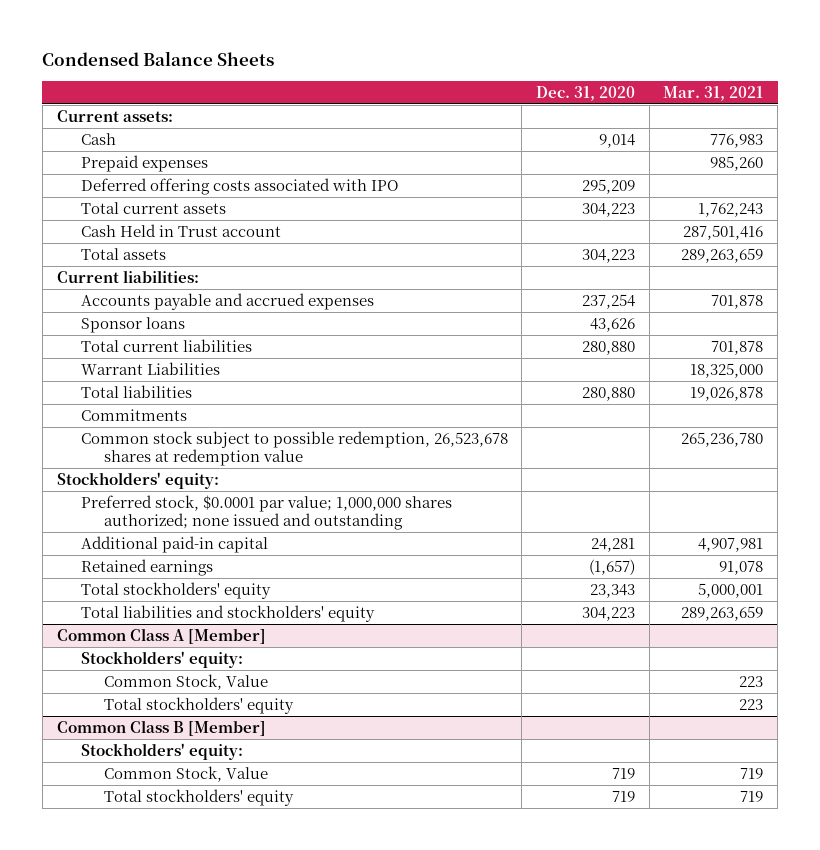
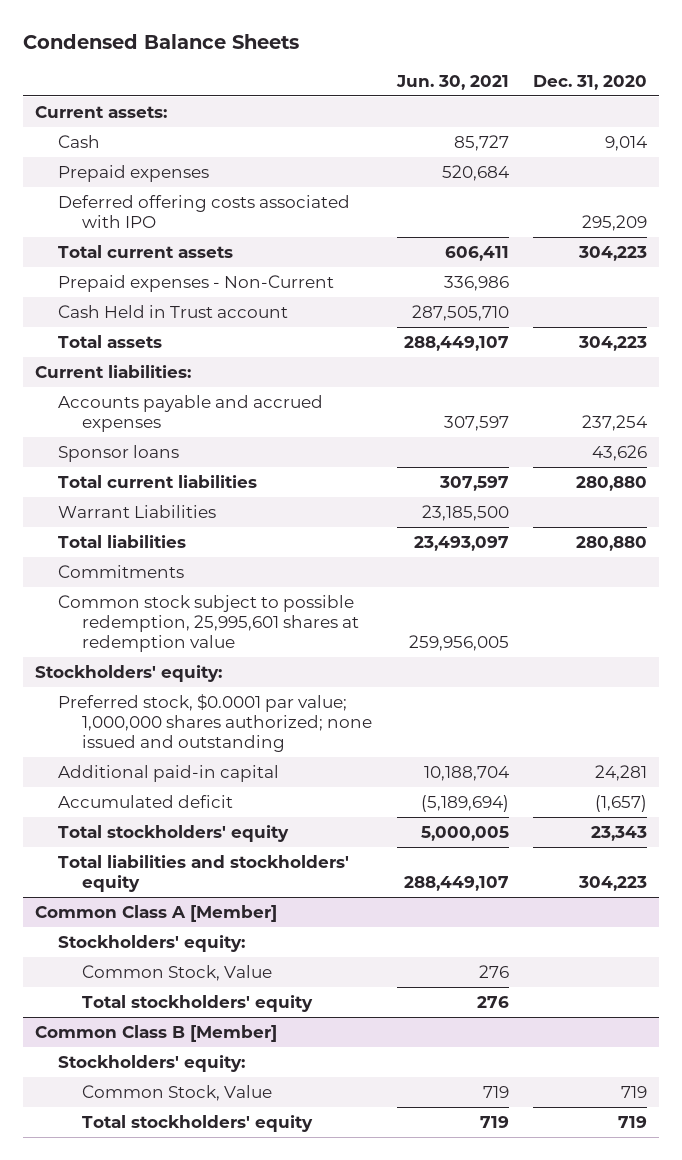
- | Dec. 31, 2020 | Mar. 31, 2021
+ | Jun. 30, 2021 | Dec. 31, 2020
+ Prepaid expenses - Non-Current | 336,986 |
- Common stock subject to possible redemption, 26,523,678 shares at redemption value | | 265,236,780
+ Common stock subject to possible redemption, 25,995,601 shares at redemption value | 259,956,005 |
- Retained earnings | (1,657) | 91,078
+ Accumulated deficit | (5,189,694) | (1,657)

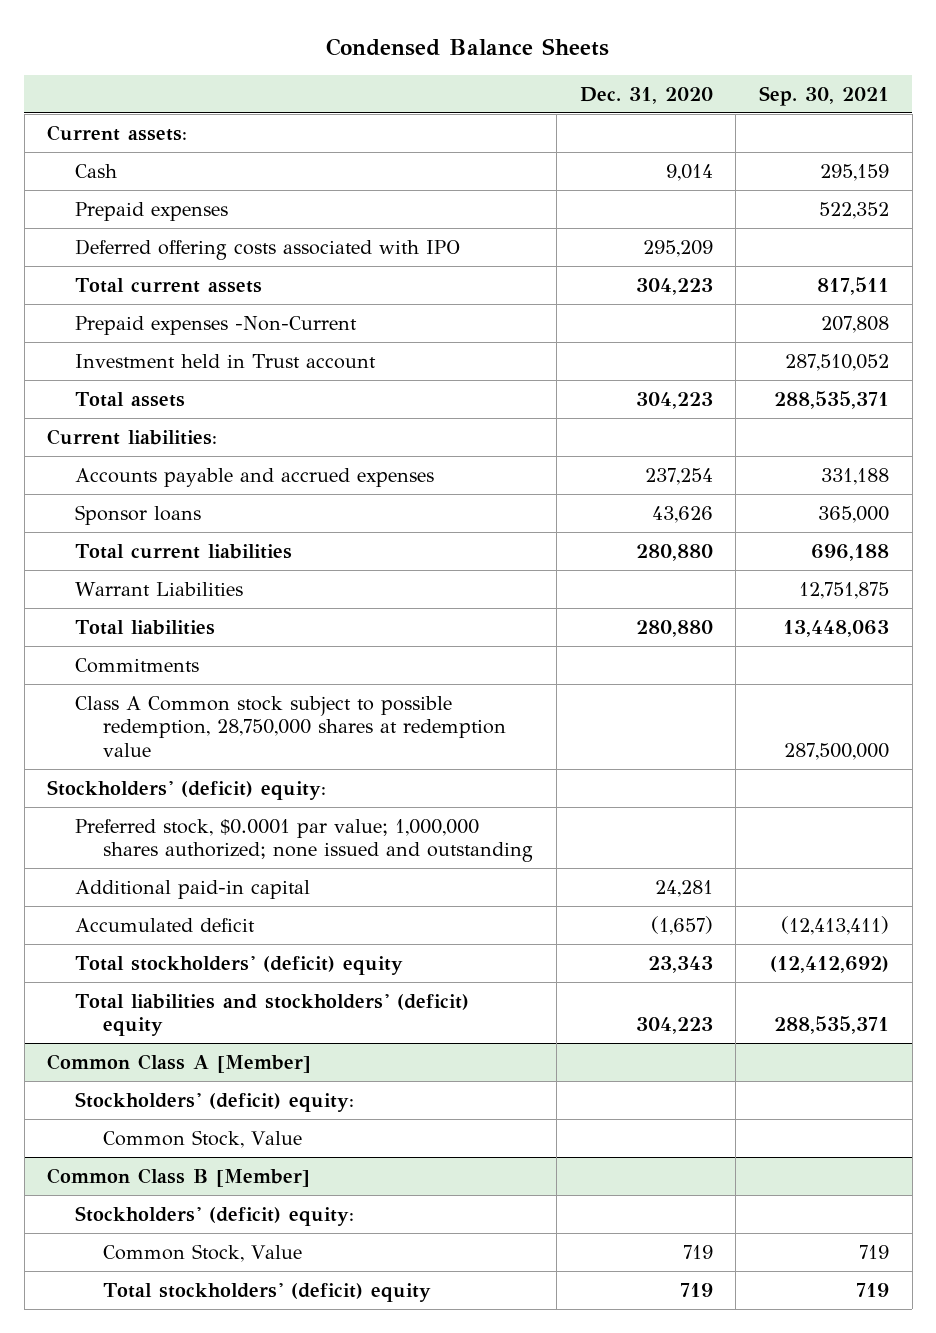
- | Jun. 30, 2021 | Dec. 31, 2020
+ | Dec. 31, 2020 | Sep. 30, 2021
- Prepaid expenses - Non-Current | 336,986 |
- Cash Held in Trust account | 287,505,710 |
+ Prepaid expenses -Non-Current | | 207,808
+ Investment held in Trust account | | 287,510,052
- Common stock subject to possible redemption, 25,995,601 shares at redemption value | 259,956,005 |
- Stockholders' equity:
+ Class A Common stock subject to possible redemption, 28,750,000 shares at redemption value | | 287,500,000
+ Stockholders' (deficit) equity:
- Total stockholders' equity | 5,000,005 | 23,343
- Total liabilities and stockholders' equity | 288,449,107 | 304,223
+ Total stockholders' (deficit) equity | 23,343 | (12,412,692)
+ Total liabilities and stockholders' (deficit) equity | 304,223 | 288,535,371
@ Common Class A [Member]
- Stockholders' equity:
+ Stockholders' (deficit) equity:
- Total stockholders' equity | 276 |
@ Common Class B [Member]
- Stockholders' equity:
+ Stockholders' (deficit) equity:
- Total stockholders' equity | 719 | 719
+ Total stockholders' (deficit) equity | 719 | 719

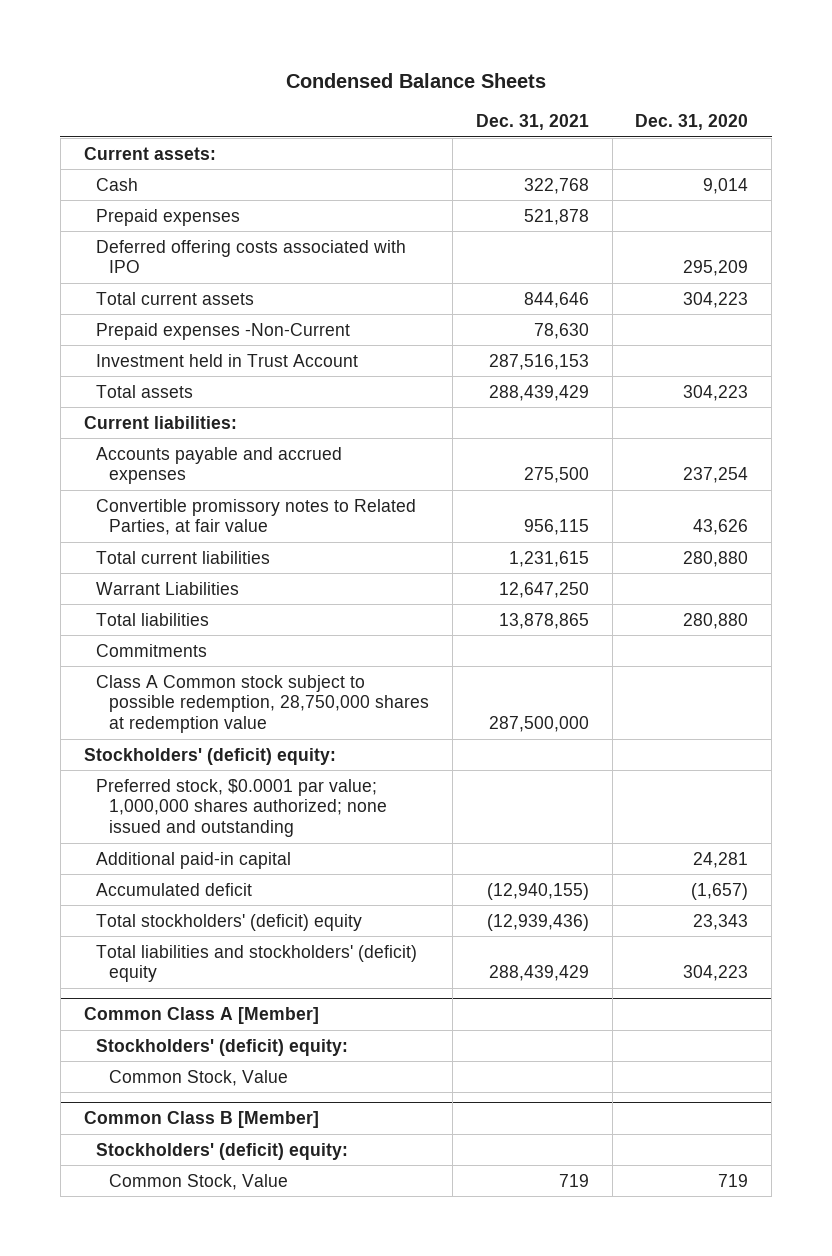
- | Dec. 31, 2020 | Sep. 30, 2021
+ | Dec. 31, 2021 | Dec. 31, 2020
- Investment held in Trust account | | 287,510,052
+ Investment held in Trust Account | 287,516,153 |
- Sponsor loans | 43,626 | 365,000
+ Convertible promissory notes to Related Parties, at fair value | 956,115 | 43,626
@ Common Class B [Member]
- Total stockholders' (deficit) equity | 719 | 719

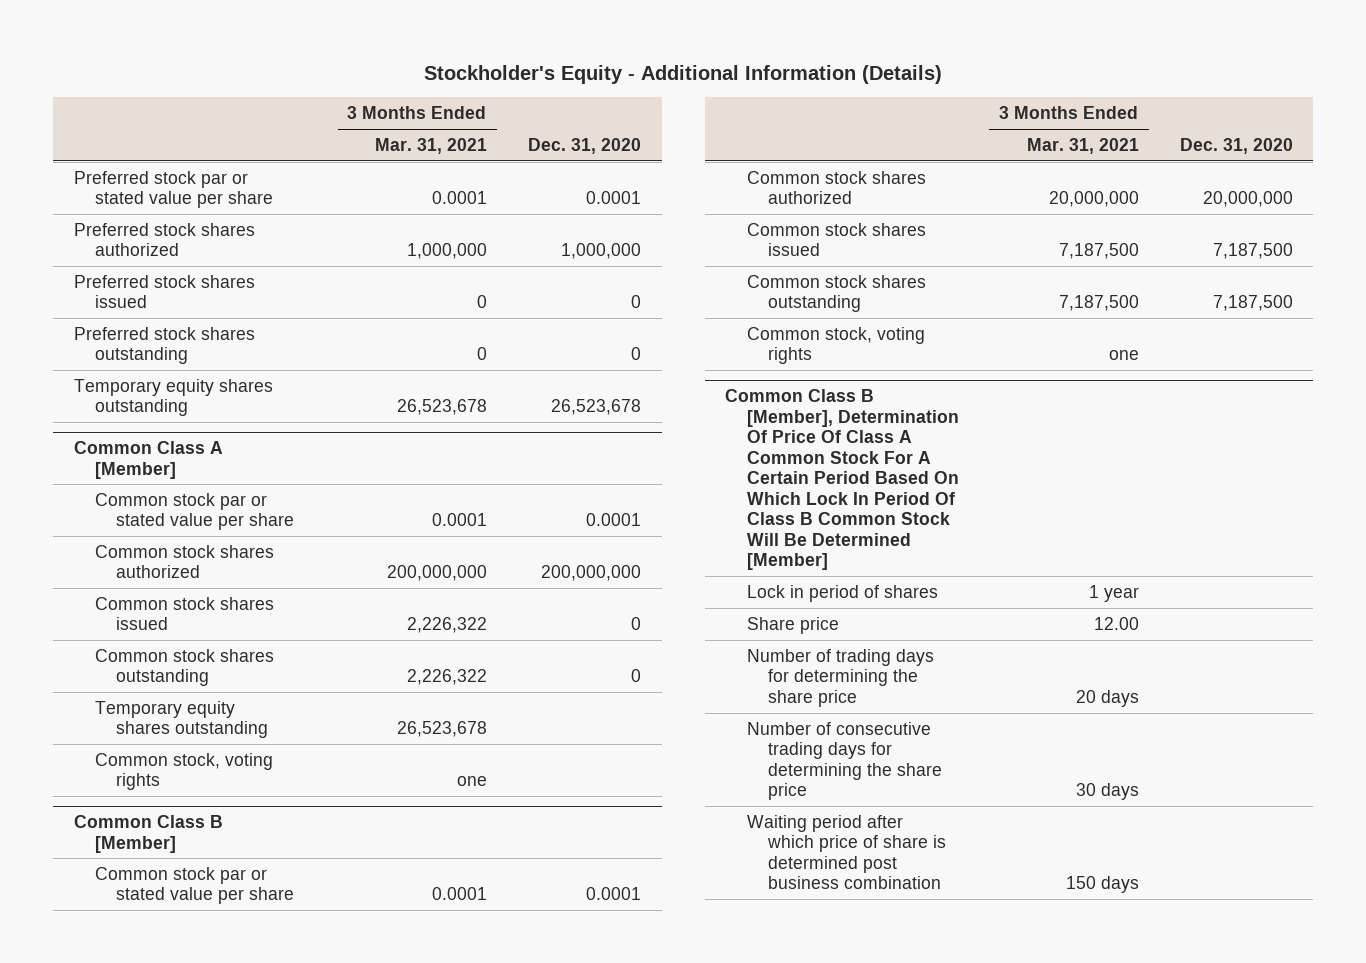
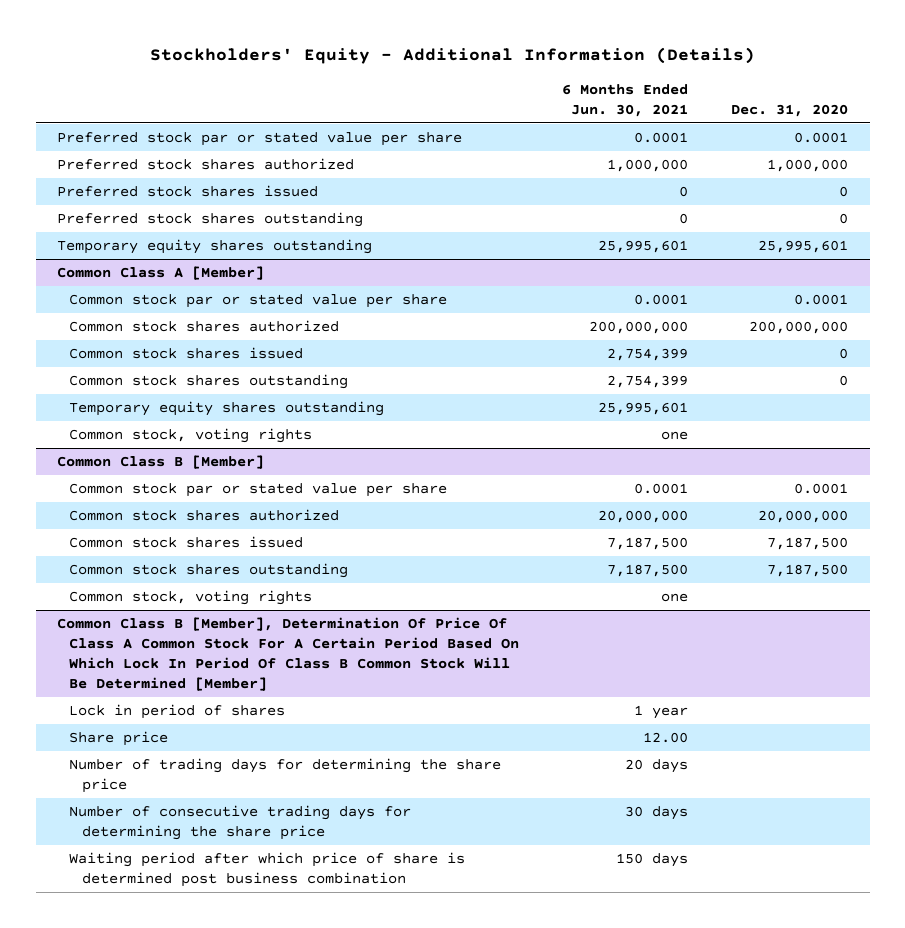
- Stockholder's Equity - Additional Information (Details)
+ Stockholders' Equity - Additional Information (Details)
- | 3 Months Ended Mar. 31, 2021 | Dec. 31, 2020
+ | 6 Months Ended Jun. 30, 2021 | Dec. 31, 2020
- Temporary equity shares outstanding | 26,523,678 | 26,523,678
+ Temporary equity shares outstanding | 25,995,601 | 25,995,601

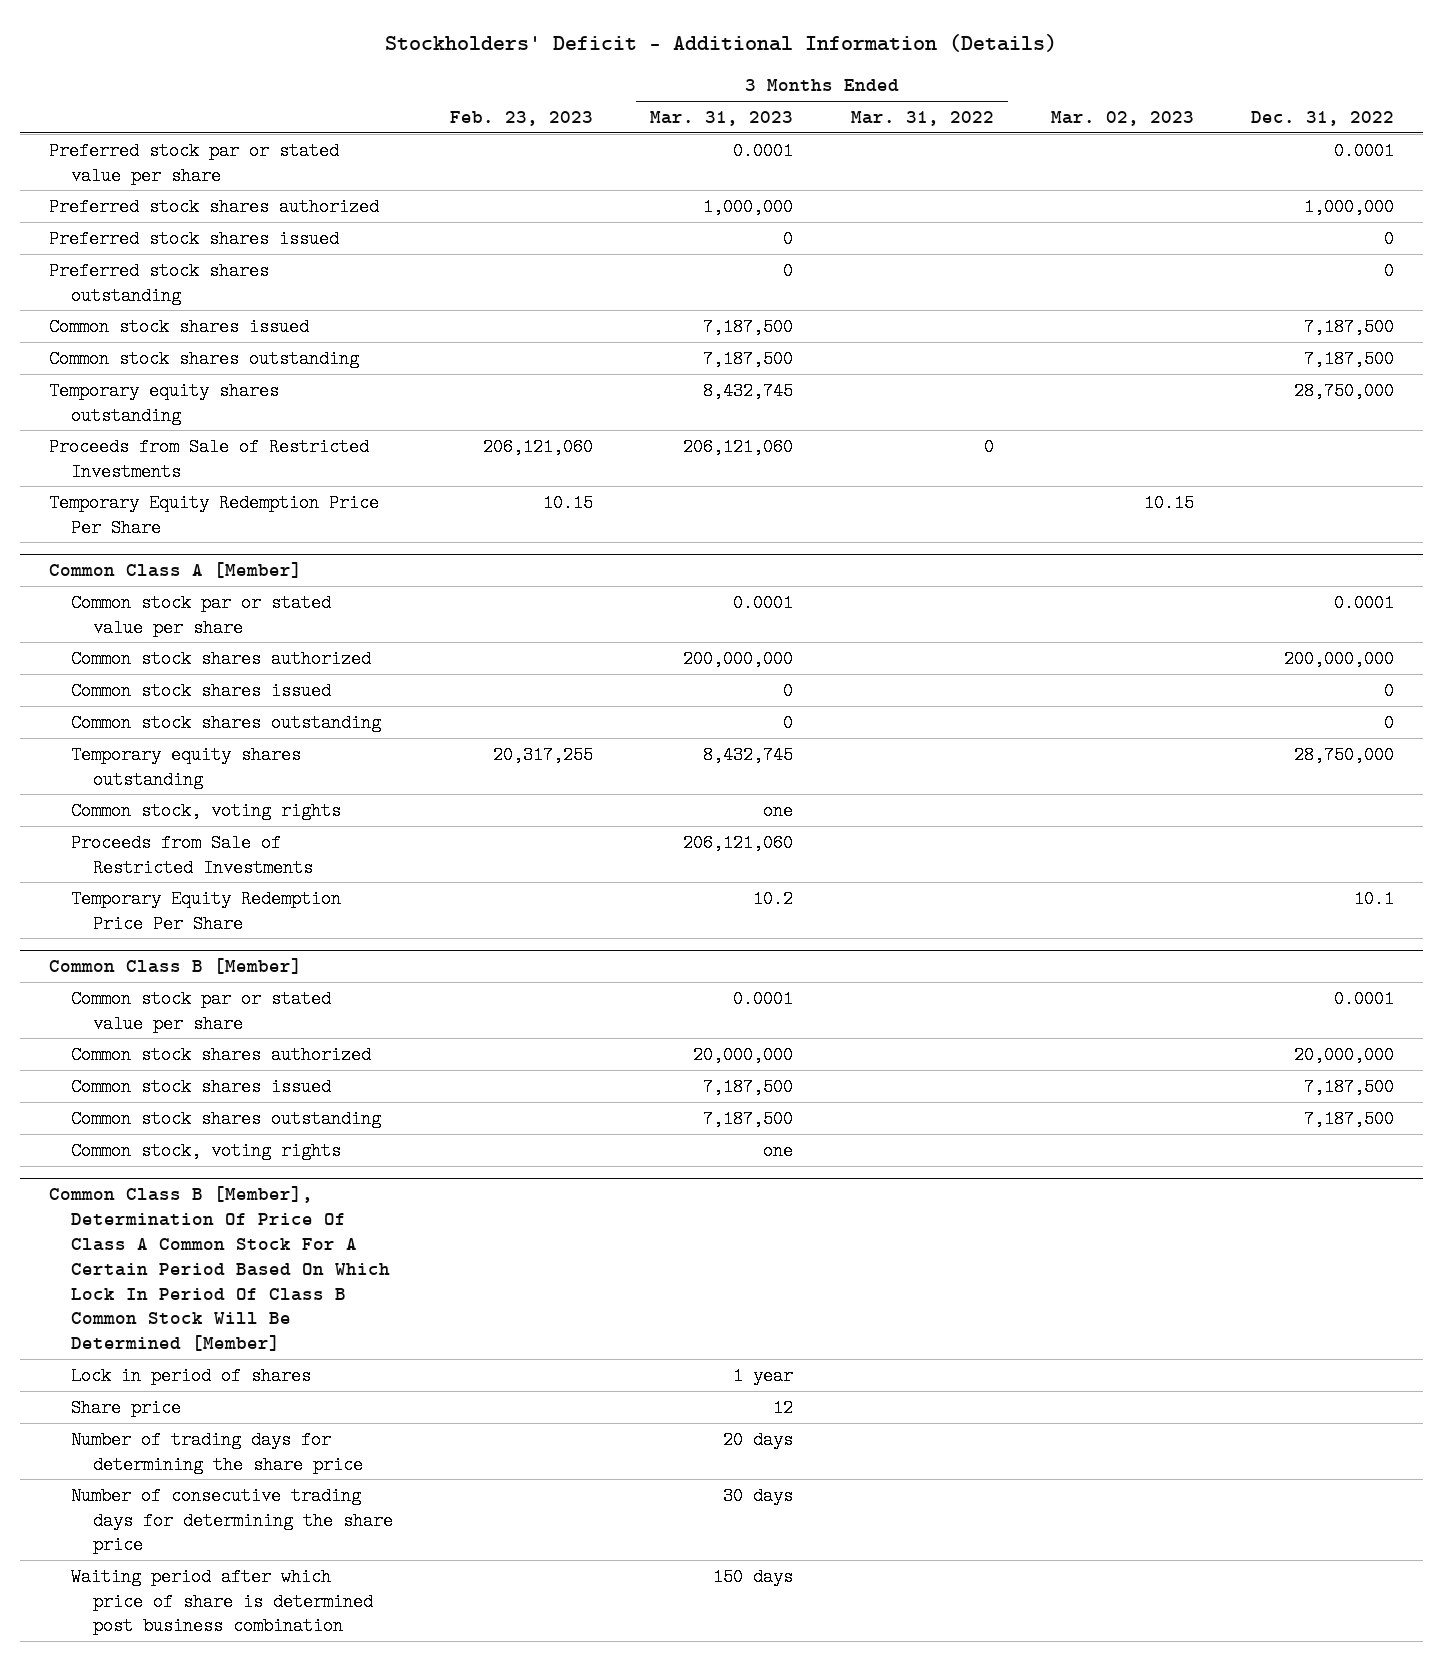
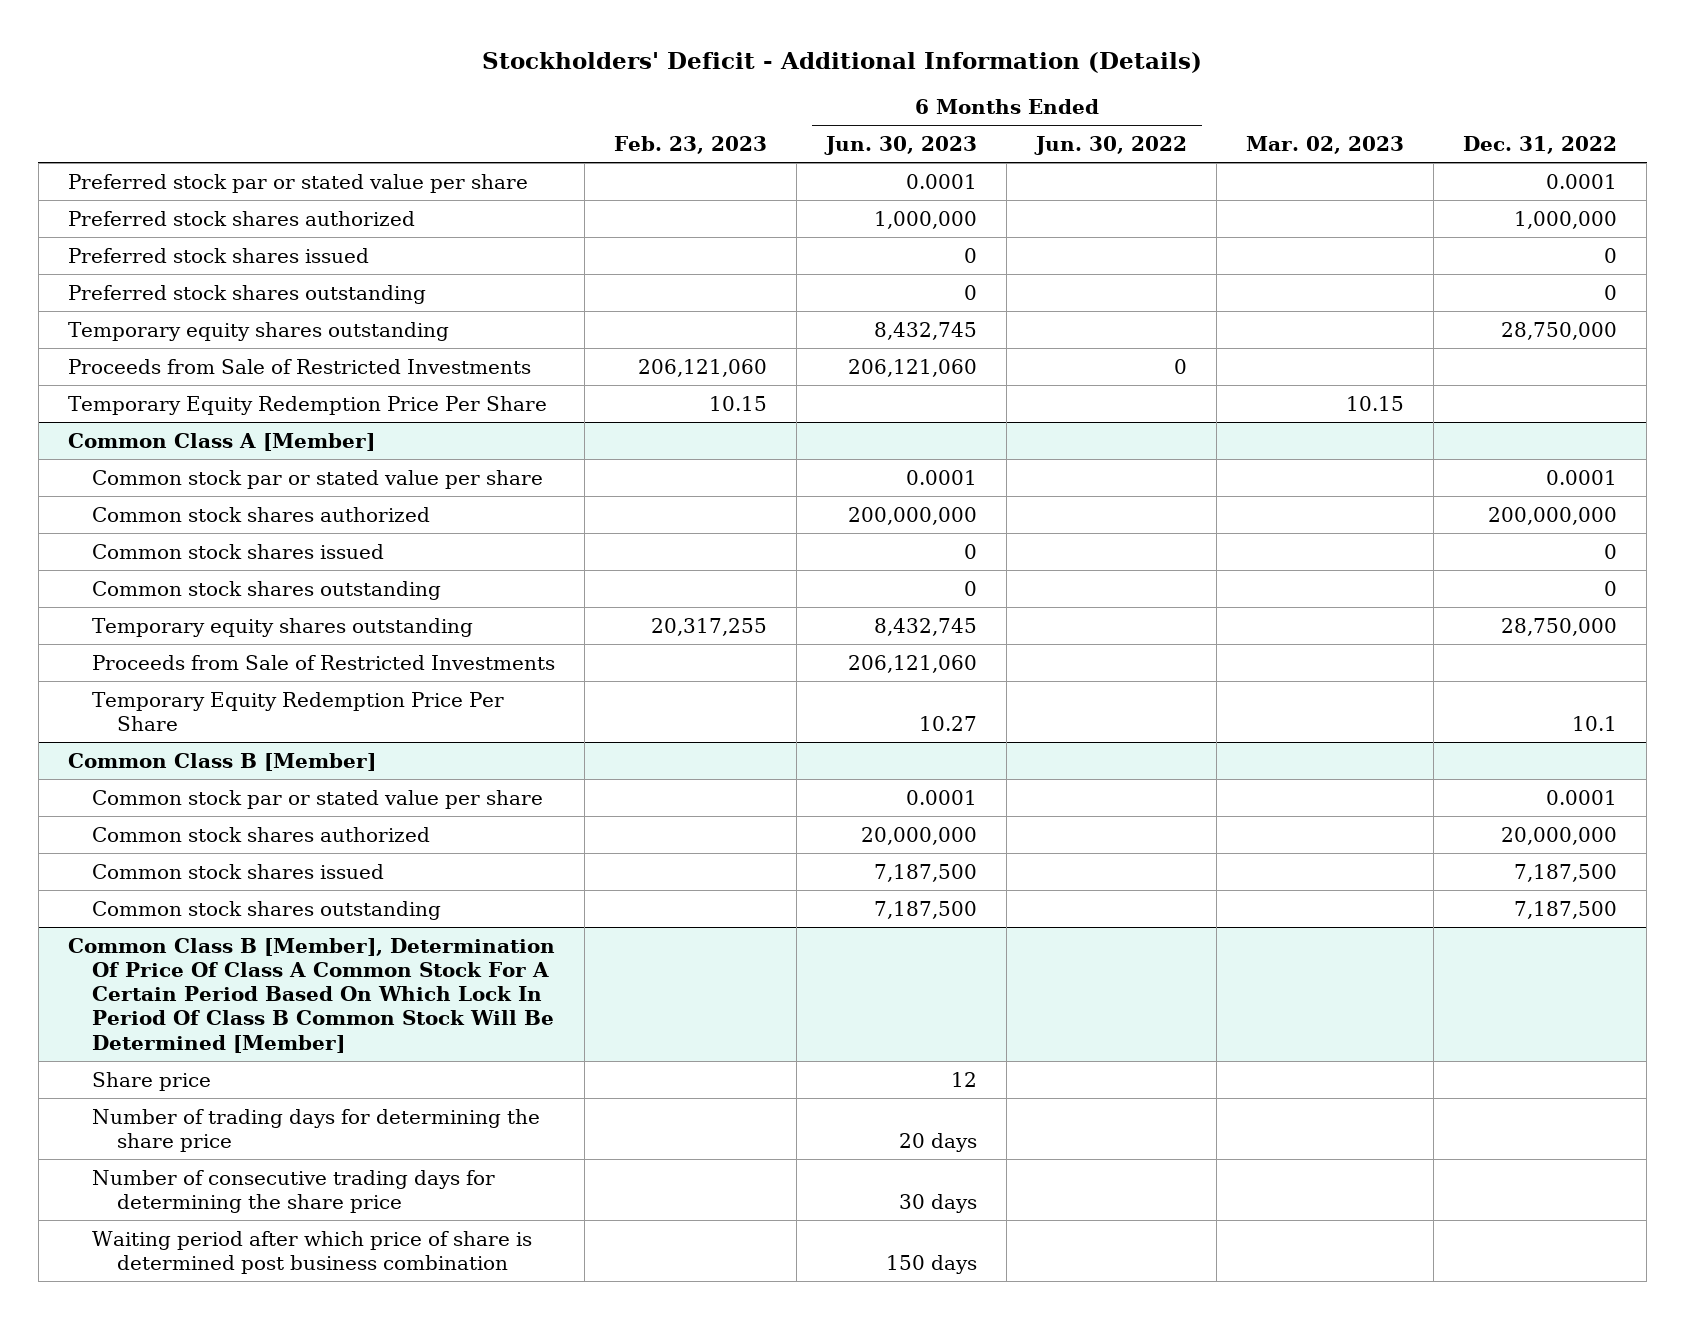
- | Feb. 23, 2023 | 3 Months Ended Mar. 31, 2023 | 3 Months Ended Mar. 31, 2022 | Mar. 02, 2023 | Dec. 31, 2022
+ | Feb. 23, 2023 | 6 Months Ended Jun. 30, 2023 | 6 Months Ended Jun. 30, 2022 | Mar. 02, 2023 | Dec. 31, 2022
- Common stock shares issued | | 7,187,500 | | | 7,187,500
- Common stock shares outstanding | | 7,187,500 | | | 7,187,500
@ Common Class A [Member]
- Common stock, voting rights | | one | | |
@ Common Class B [Member]
- Common stock, voting rights | | one | | |
@ Common Class B [Member], Determination Of Price Of Class A Common Stock For A Certain Period Based On Which Lock In Period Of Class B Common Stock Will Be Determined [Member]
- Lock in period of shares | | 1 year | | |

